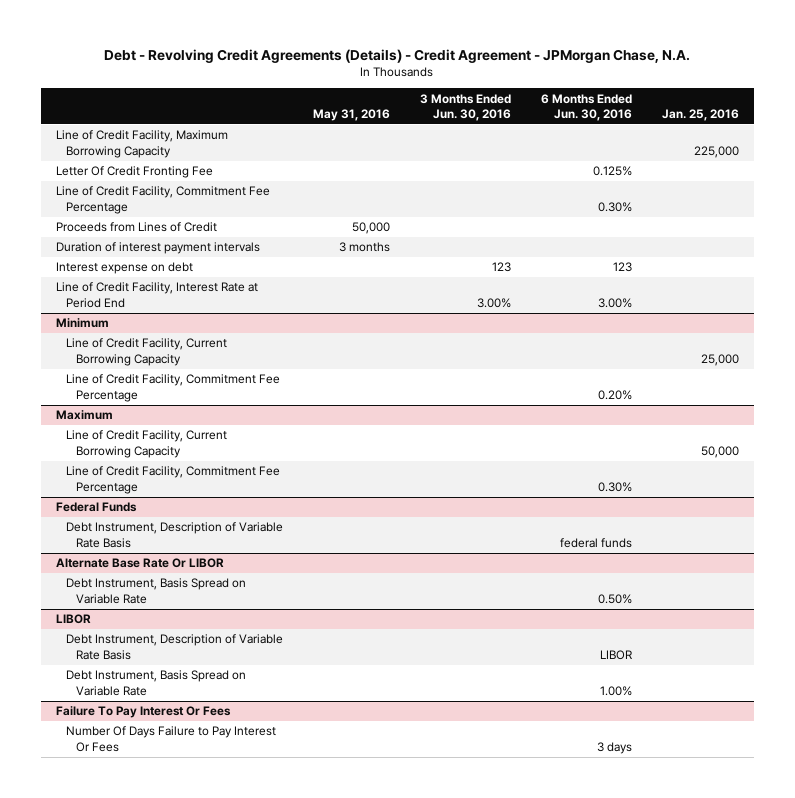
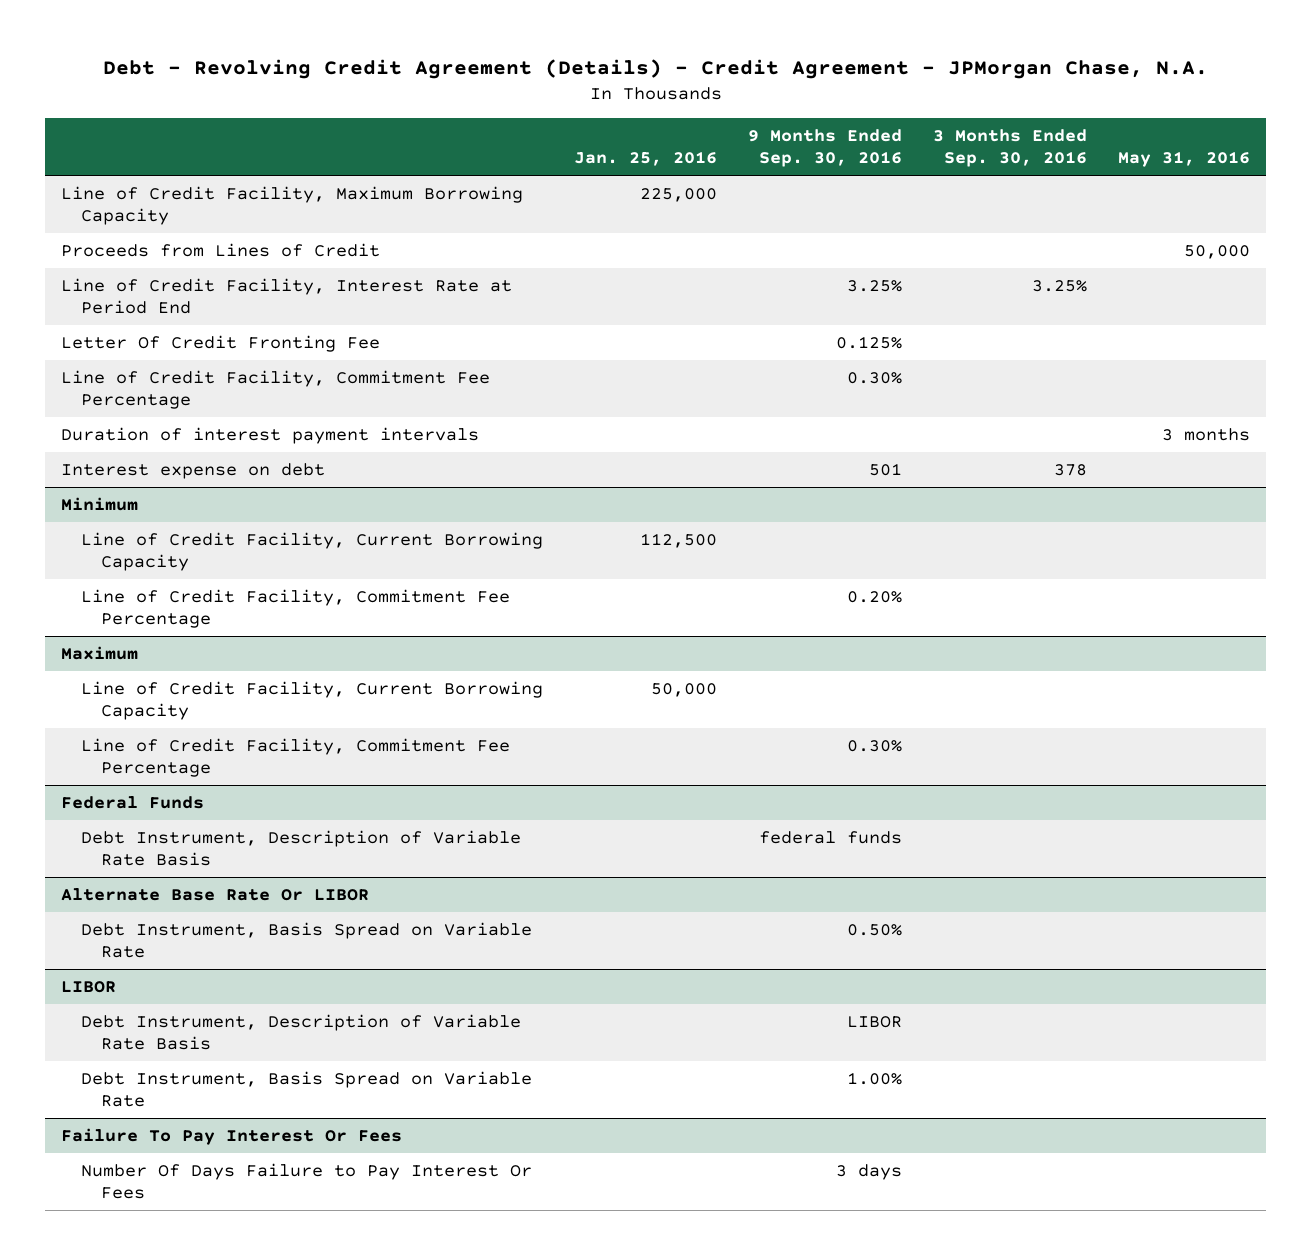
- Debt - Revolving Credit Agreements (Details) - Credit Agreement - JPMorgan Chase, N.A.
+ Debt - Revolving Credit Agreement (Details) - Credit Agreement - JPMorgan Chase, N.A.
- | May 31, 2016 | 3 Months Ended Jun. 30, 2016 | 6 Months Ended Jun. 30, 2016 | Jan. 25, 2016
+ | Jan. 25, 2016 | 9 Months Ended Sep. 30, 2016 | 3 Months Ended Sep. 30, 2016 | May 31, 2016
moved up: Proceeds from Lines of Credit | | | | 50,000
moved up: Line of Credit Facility, Interest Rate at Period End | | 3.25% | 3.25% |
@ Minimum
- Line of Credit Facility, Current Borrowing Capacity | | | | 25,000
+ Line of Credit Facility, Current Borrowing Capacity | 112,500 | | |

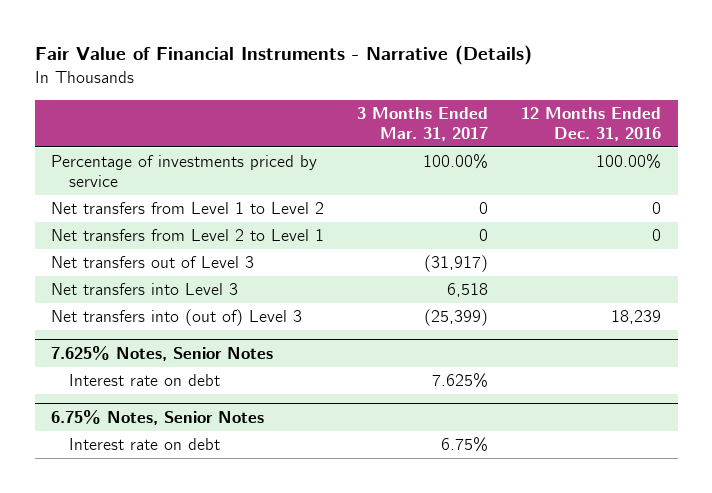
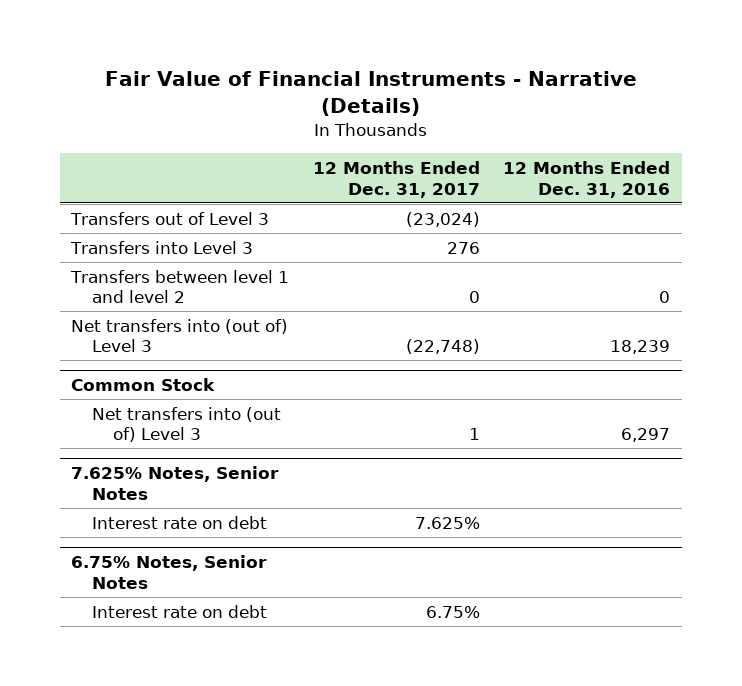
- | 3 Months Ended Mar. 31, 2017 | 12 Months Ended Dec. 31, 2016
+ | 12 Months Ended Dec. 31, 2017 | 12 Months Ended Dec. 31, 2016
- Percentage of investments priced by service | 100.00% | 100.00%
- Net transfers from Level 1 to Level 2 | 0 | 0
- Net transfers from Level 2 to Level 1 | 0 | 0
- Net transfers out of Level 3 | (31,917) |
- Net transfers into Level 3 | 6,518 |
+ Transfers out of Level 3 | (23,024) |
+ Transfers into Level 3 | 276 |
+ Transfers between level 1 and level 2 | 0 | 0
+ Common Stock
+ Net transfers into (out of) Level 3 | 1 | 6,297

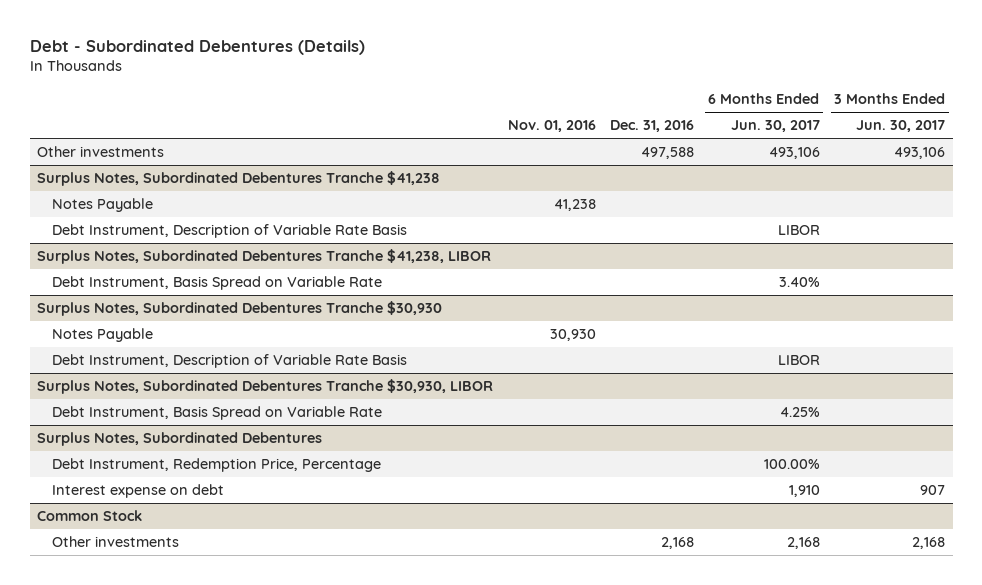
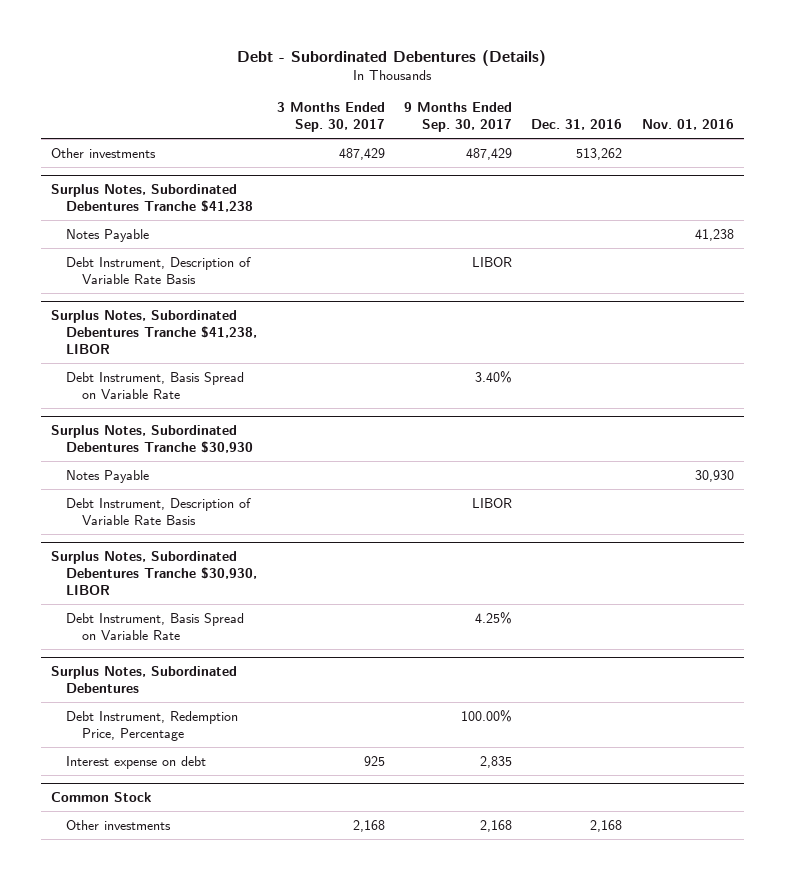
- | Nov. 01, 2016 | Dec. 31, 2016 | 6 Months Ended Jun. 30, 2017 | 3 Months Ended Jun. 30, 2017
+ | 3 Months Ended Sep. 30, 2017 | 9 Months Ended Sep. 30, 2017 | Dec. 31, 2016 | Nov. 01, 2016
- Other investments | | 497,588 | 493,106 | 493,106
+ Other investments | 487,429 | 487,429 | 513,262 |

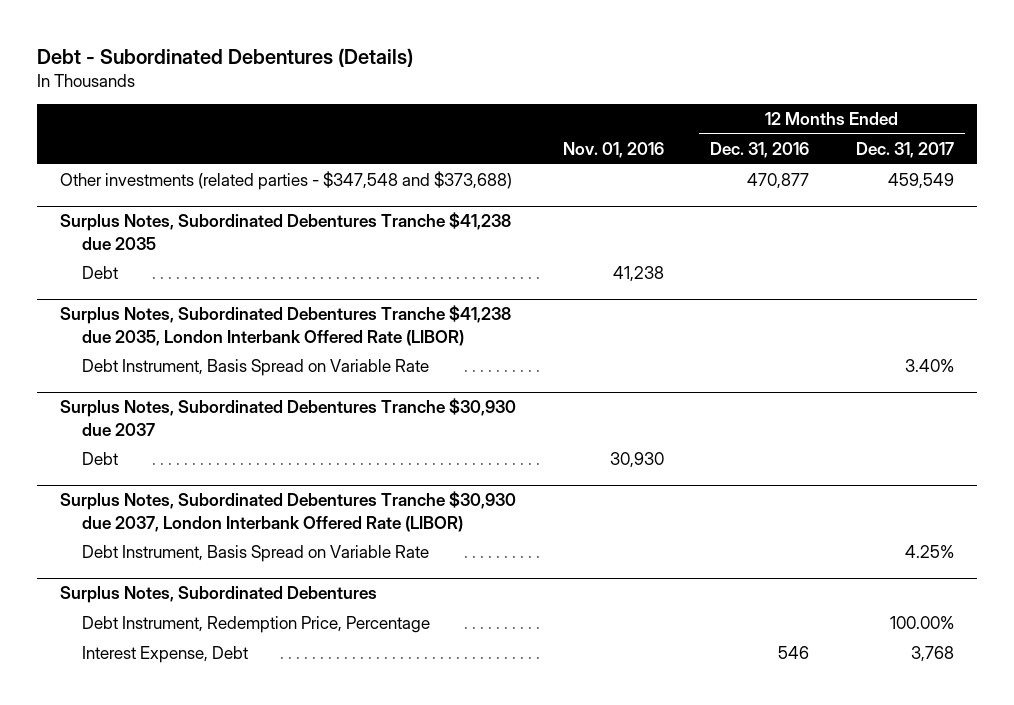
- | 3 Months Ended Sep. 30, 2017 | 9 Months Ended Sep. 30, 2017 | Dec. 31, 2016 | Nov. 01, 2016
+ | Nov. 01, 2016 | 12 Months Ended Dec. 31, 2016 | 12 Months Ended Dec. 31, 2017
- Other investments | 487,429 | 487,429 | 513,262 |
- Surplus Notes, Subordinated Debentures Tranche $41,238
- Notes Payable | | | | 41,238
- Debt Instrument, Description of Variable Rate Basis | | LIBOR | |
- Surplus Notes, Subordinated Debentures Tranche $41,238, LIBOR
+ Other investments (related parties - $347,548 and $373,688) | | 470,877 | 459,549
+ Surplus Notes, Subordinated Debentures Tranche $41,238 due 2035
+ Debt | 41,238 | |
+ Surplus Notes, Subordinated Debentures Tranche $41,238 due 2035, London Interbank Offered Rate (LIBOR)
- Surplus Notes, Subordinated Debentures Tranche $30,930
- Notes Payable | | | | 30,930
- Debt Instrument, Description of Variable Rate Basis | | LIBOR | |
- Surplus Notes, Subordinated Debentures Tranche $30,930, LIBOR
+ Surplus Notes, Subordinated Debentures Tranche $30,930 due 2037
+ Debt | 30,930 | |
+ Surplus Notes, Subordinated Debentures Tranche $30,930 due 2037, London Interbank Offered Rate (LIBOR)
@ Surplus Notes, Subordinated Debentures
- Interest expense on debt | 925 | 2,835 | |
- Common Stock
- Other investments | 2,168 | 2,168 | 2,168 |
@ Surplus Notes, Subordinated Debentures
+ Interest Expense, Debt | | 546 | 3,768

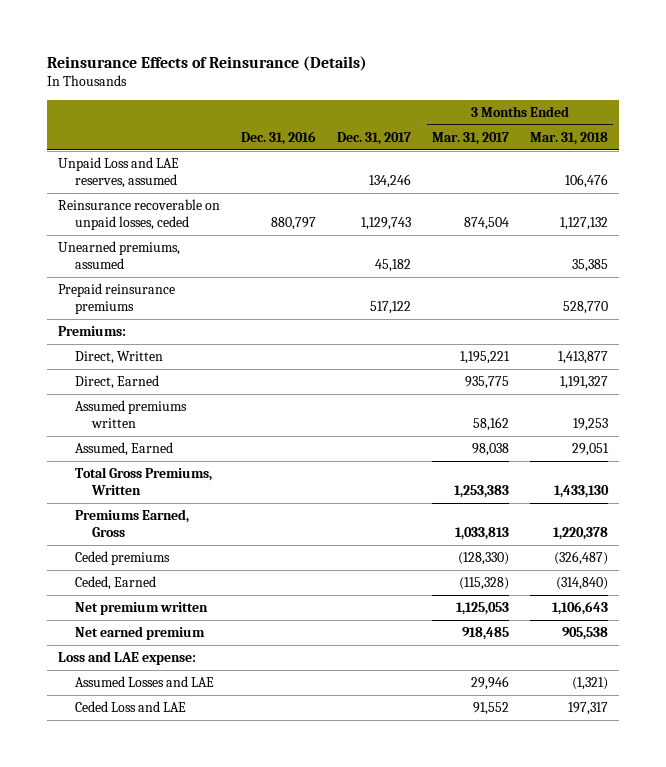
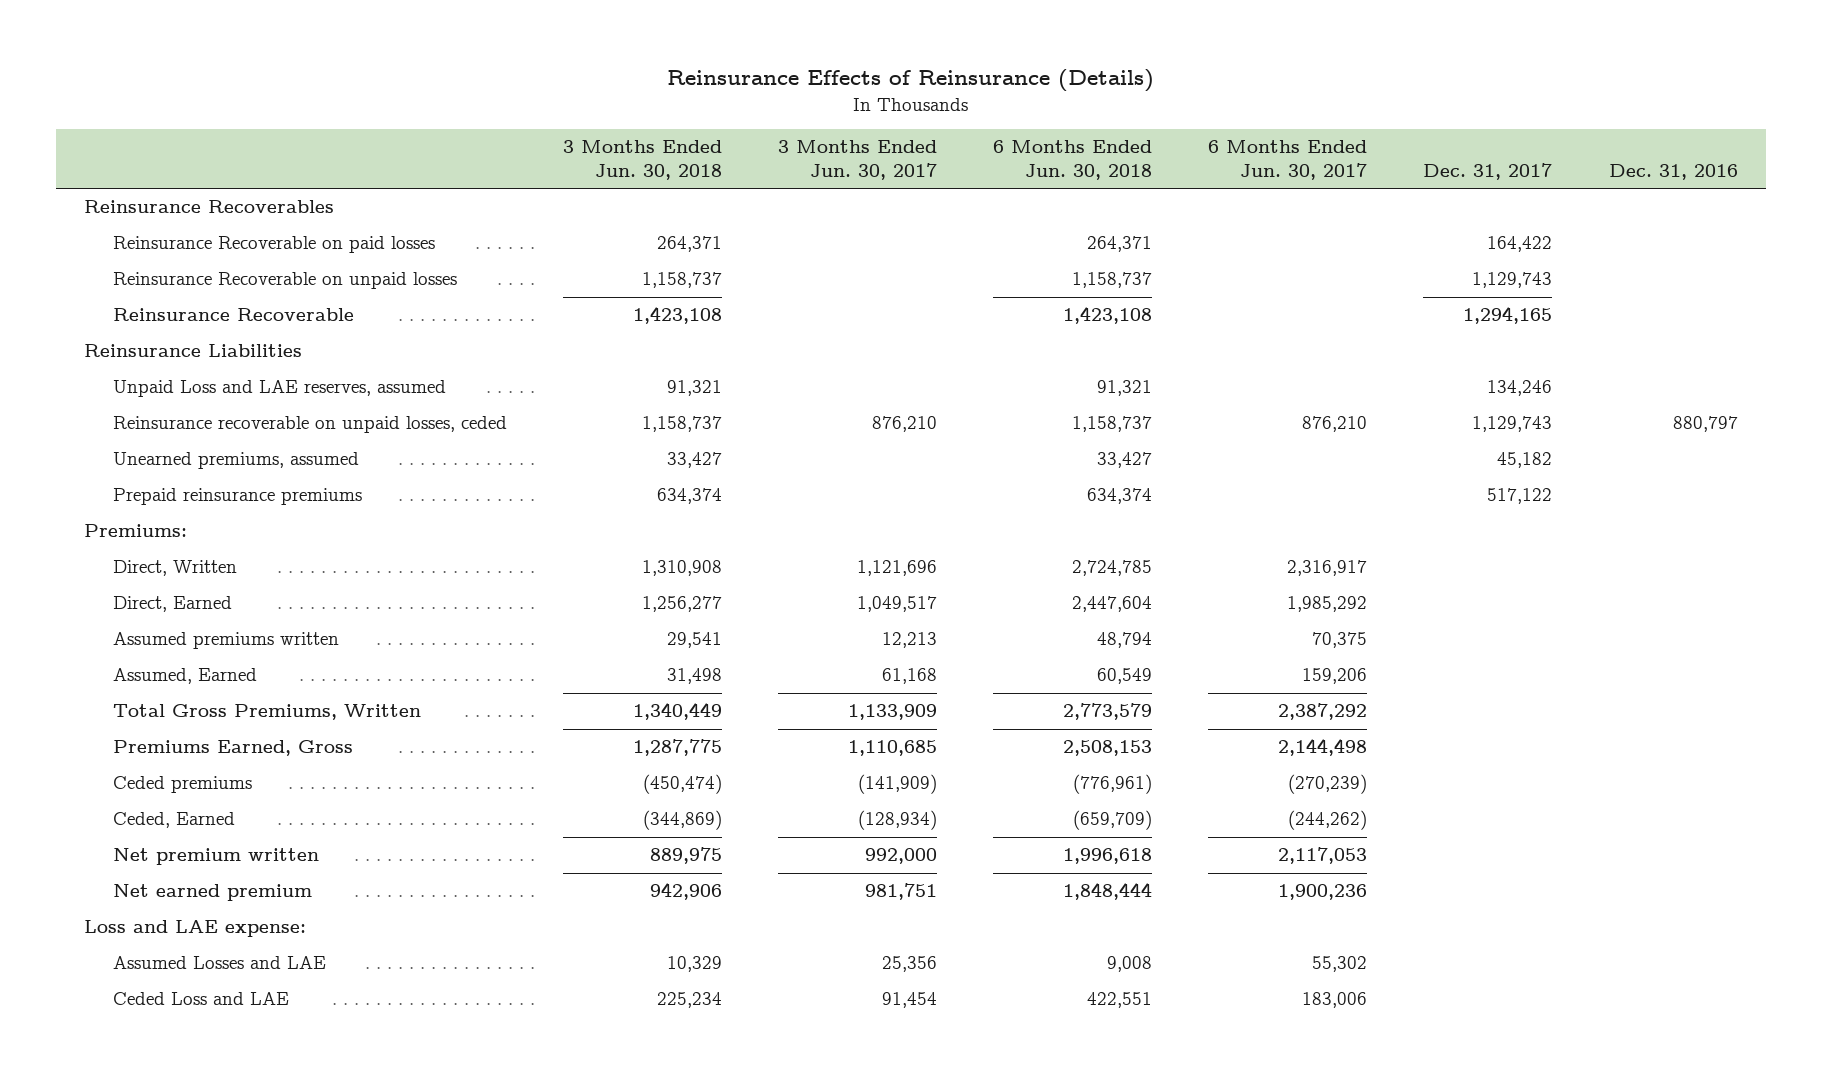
- | Dec. 31, 2016 | Dec. 31, 2017 | 3 Months Ended Mar. 31, 2017 | 3 Months Ended Mar. 31, 2018
+ | 3 Months Ended Jun. 30, 2018 | 3 Months Ended Jun. 30, 2017 | 6 Months Ended Jun. 30, 2018 | 6 Months Ended Jun. 30, 2017 | Dec. 31, 2017 | Dec. 31, 2016
+ Reinsurance Recoverables
+ Reinsurance Recoverable on paid losses | 264,371 | | 264,371 | | 164,422 |
+ Reinsurance Recoverable on unpaid losses | 1,158,737 | | 1,158,737 | | 1,129,743 |
+ Reinsurance Recoverable | 1,423,108 | | 1,423,108 | | 1,294,165 |
+ Reinsurance Liabilities

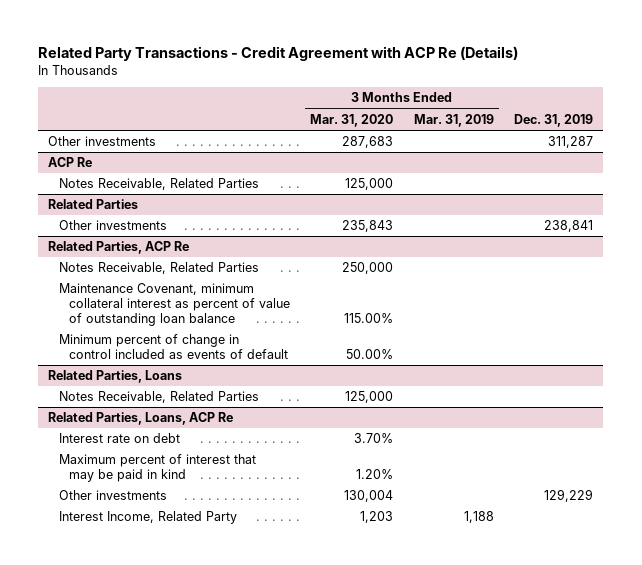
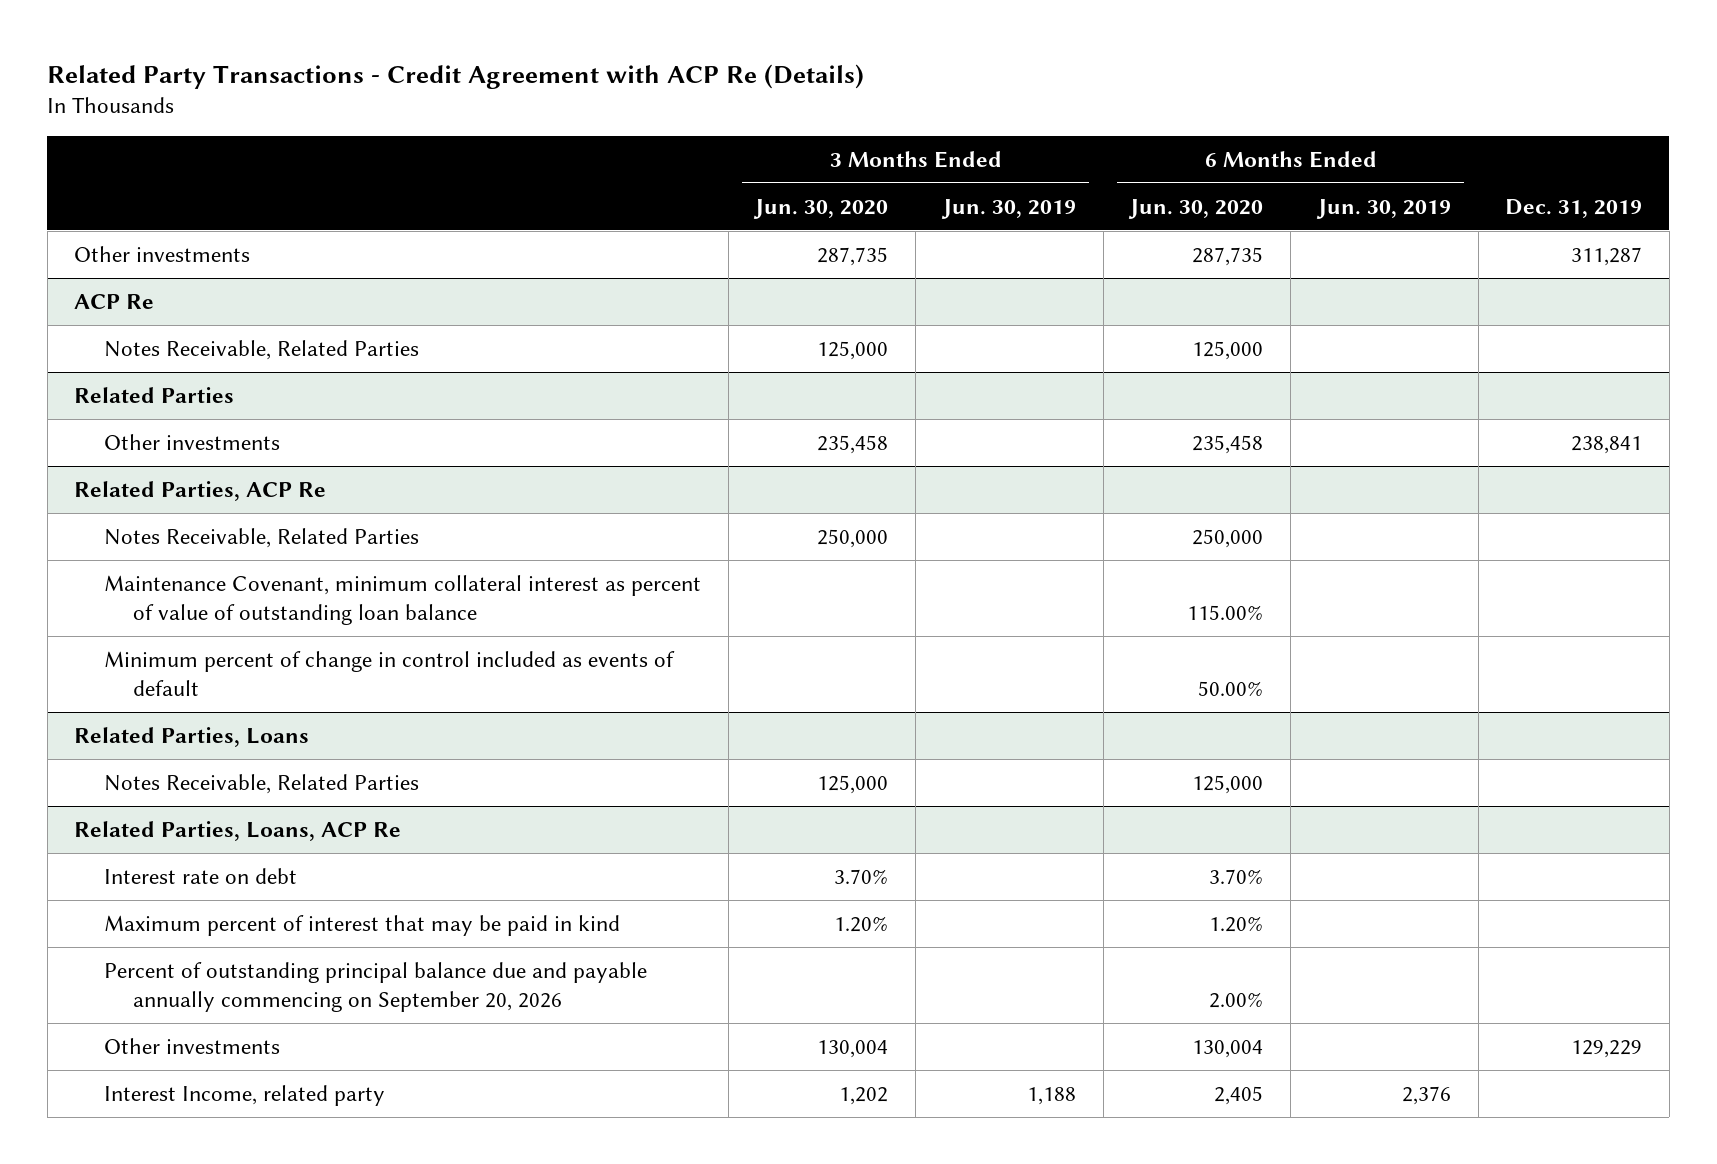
- | 3 Months Ended Mar. 31, 2020 | 3 Months Ended Mar. 31, 2019 | Dec. 31, 2019
+ | 3 Months Ended Jun. 30, 2020 | 3 Months Ended Jun. 30, 2019 | 6 Months Ended Jun. 30, 2020 | 6 Months Ended Jun. 30, 2019 | Dec. 31, 2019
@ Related Parties, Loans, ACP Re
+ Percent of outstanding principal balance due and payable annually commencing on September 20, 2026 | | | 2.00% | |
- Interest Income, Related Party | 1,203 | 1,188 |
+ Interest Income, related party | 1,202 | 1,188 | 2,405 | 2,376 |

